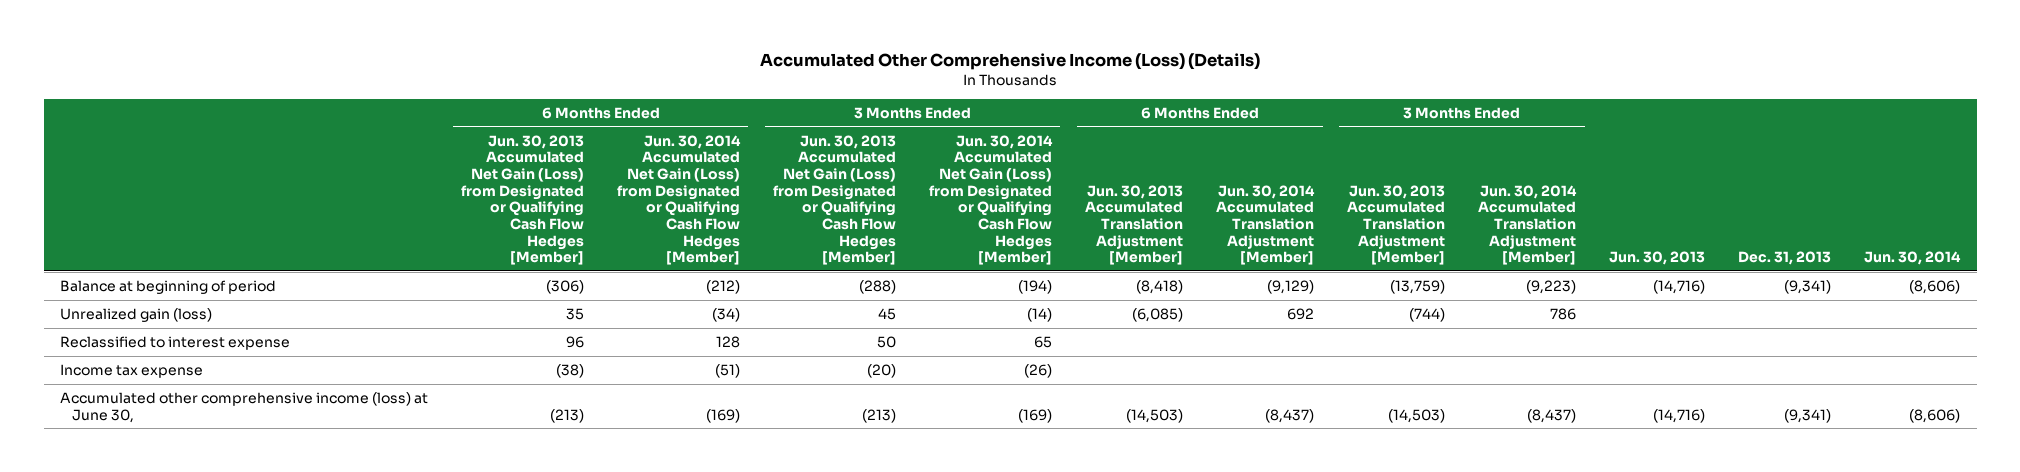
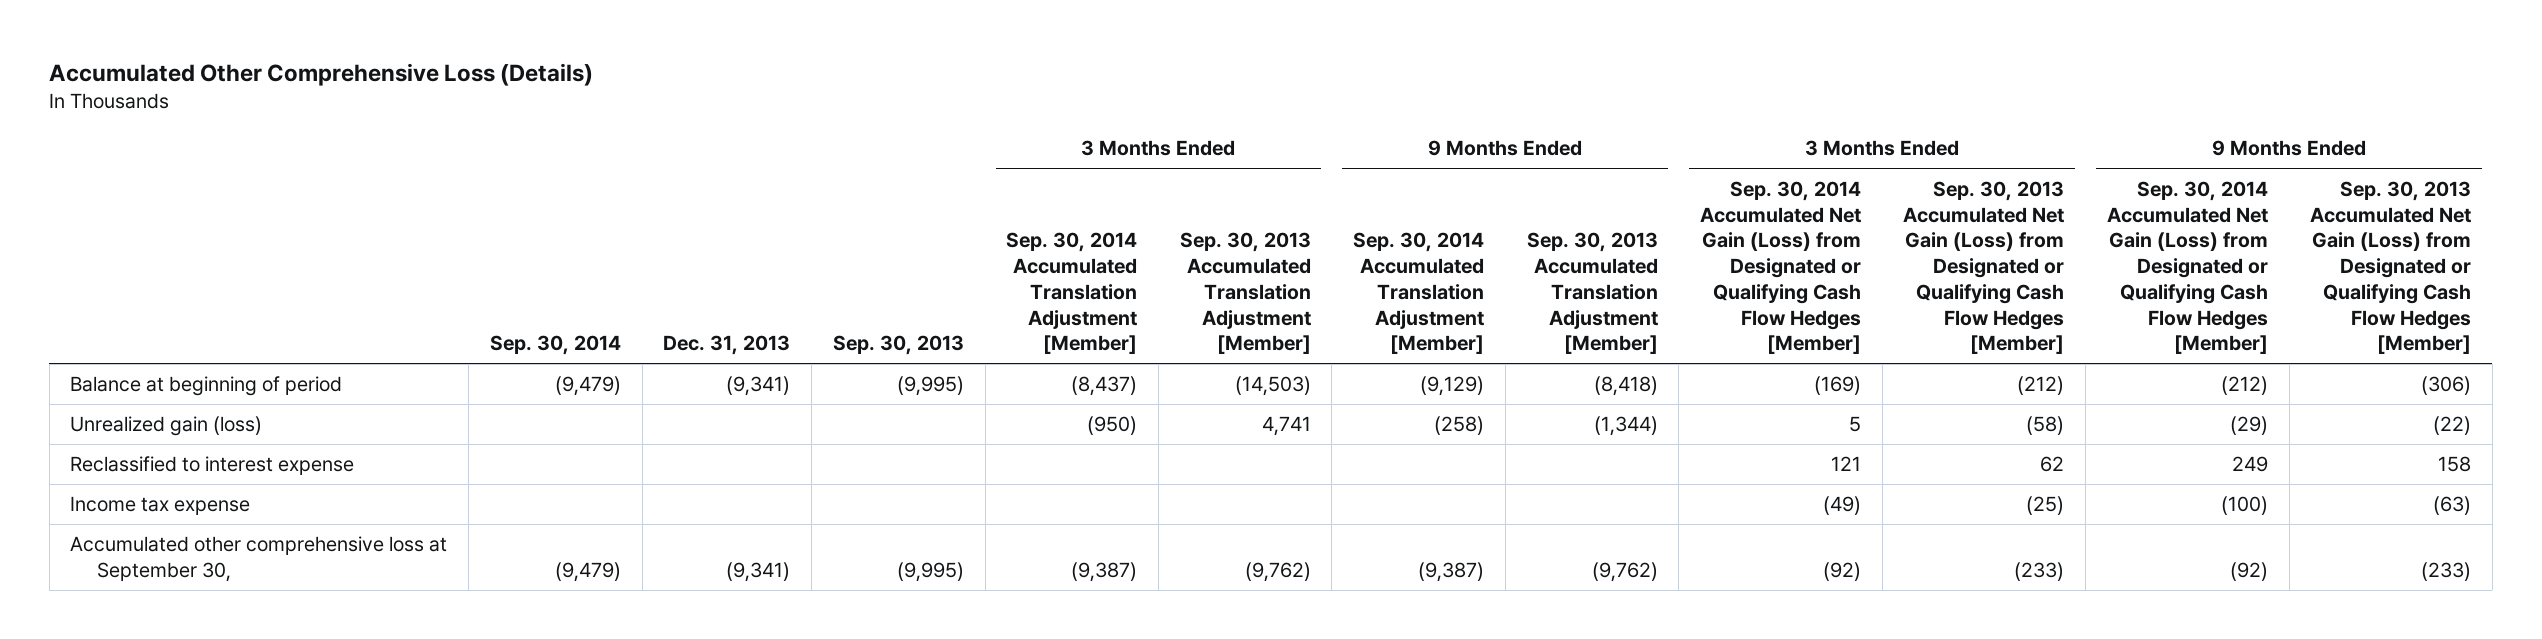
- Accumulated Other Comprehensive Income (Loss) (Details)
+ Accumulated Other Comprehensive Loss (Details)
- | 6 Months Ended Jun. 30, 2013 Accumulated Net Gain (Loss) from Designated or Qualifying Cash Flow Hedges [Member] | 6 Months Ended Jun. 30, 2014 Accumulated Net Gain (Loss) from Designated or Qualifying Cash Flow Hedges [Member] | 3 Months Ended Jun. 30, 2013 Accumulated Net Gain (Loss) from Designated or Qualifying Cash Flow Hedges [Member] | 3 Months Ended Jun. 30, 2014 Accumulated Net Gain (Loss) from Designated or Qualifying Cash Flow Hedges [Member] | 6 Months Ended Jun. 30, 2013 Accumulated Translation Adjustment [Member] | 6 Months Ended Jun. 30, 2014 Accumulated Translation Adjustment [Member] | 3 Months Ended Jun. 30, 2013 Accumulated Translation Adjustment [Member] | 3 Months Ended Jun. 30, 2014 Accumulated Translation Adjustment [Member] | Jun. 30, 2013 | Dec. 31, 2013 | Jun. 30, 2014
+ | Sep. 30, 2014 | Dec. 31, 2013 | Sep. 30, 2013 | 3 Months Ended Sep. 30, 2014 Accumulated Translation Adjustment [Member] | 3 Months Ended Sep. 30, 2013 Accumulated Translation Adjustment [Member] | 9 Months Ended Sep. 30, 2014 Accumulated Translation Adjustment [Member] | 9 Months Ended Sep. 30, 2013 Accumulated Translation Adjustment [Member] | 3 Months Ended Sep. 30, 2014 Accumulated Net Gain (Loss) from Designated or Qualifying Cash Flow Hedges [Member] | 3 Months Ended Sep. 30, 2013 Accumulated Net Gain (Loss) from Designated or Qualifying Cash Flow Hedges [Member] | 9 Months Ended Sep. 30, 2014 Accumulated Net Gain (Loss) from Designated or Qualifying Cash Flow Hedges [Member] | 9 Months Ended Sep. 30, 2013 Accumulated Net Gain (Loss) from Designated or Qualifying Cash Flow Hedges [Member]
- Accumulated other comprehensive income (loss) at June 30, | (213) | (169) | (213) | (169) | (14,503) | (8,437) | (14,503) | (8,437) | (14,716) | (9,341) | (8,606)
+ Accumulated other comprehensive loss at September 30, | (9,479) | (9,341) | (9,995) | (9,387) | (9,762) | (9,387) | (9,762) | (92) | (233) | (92) | (233)

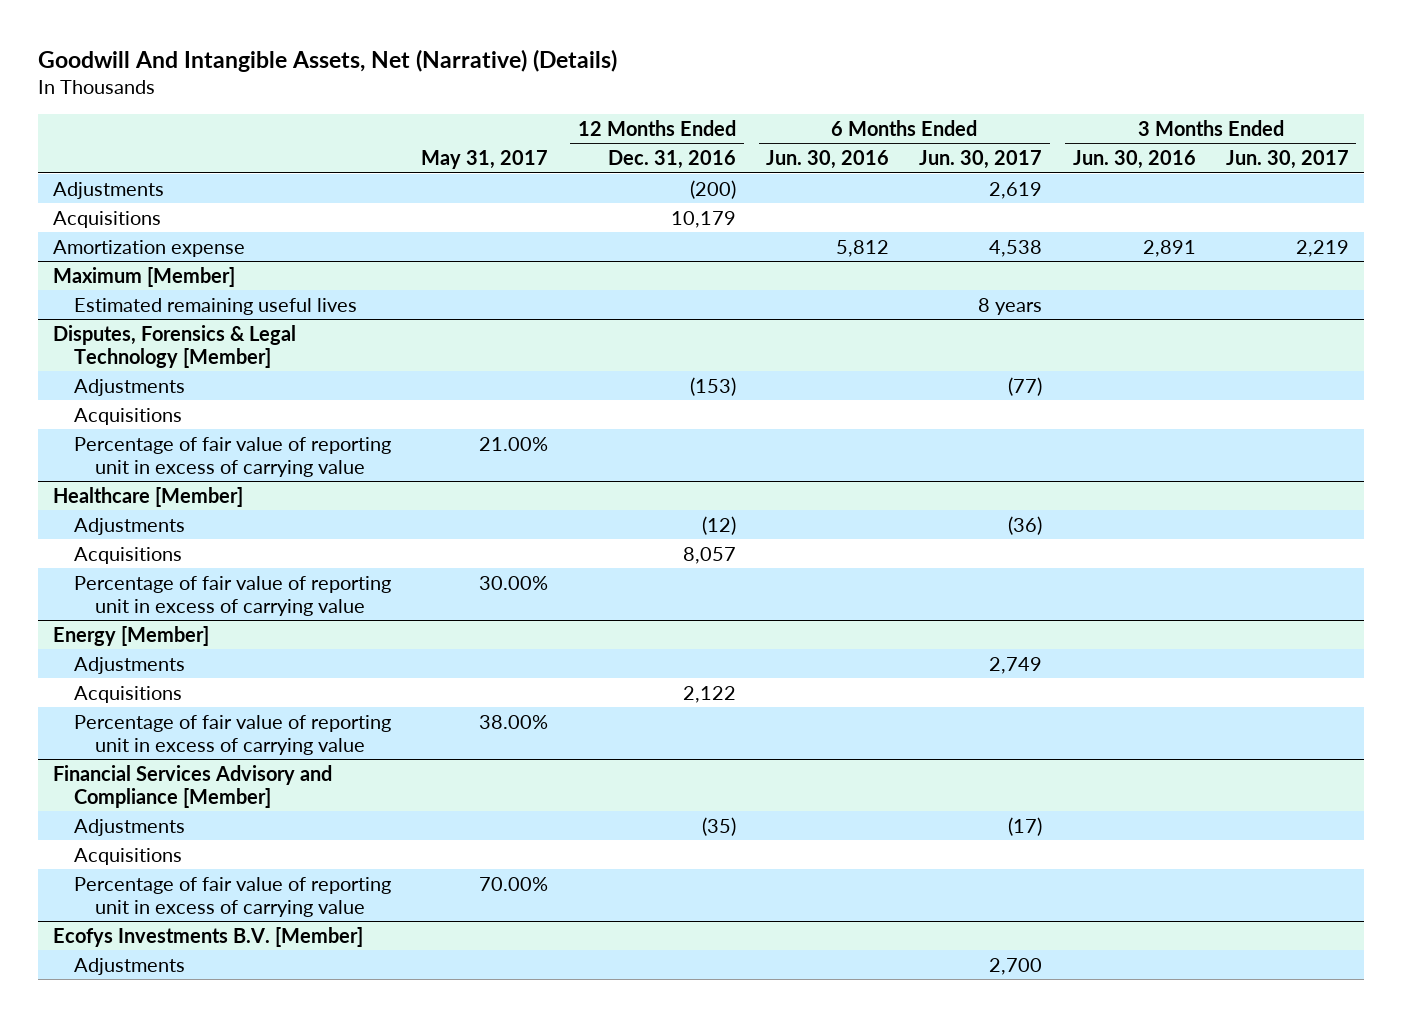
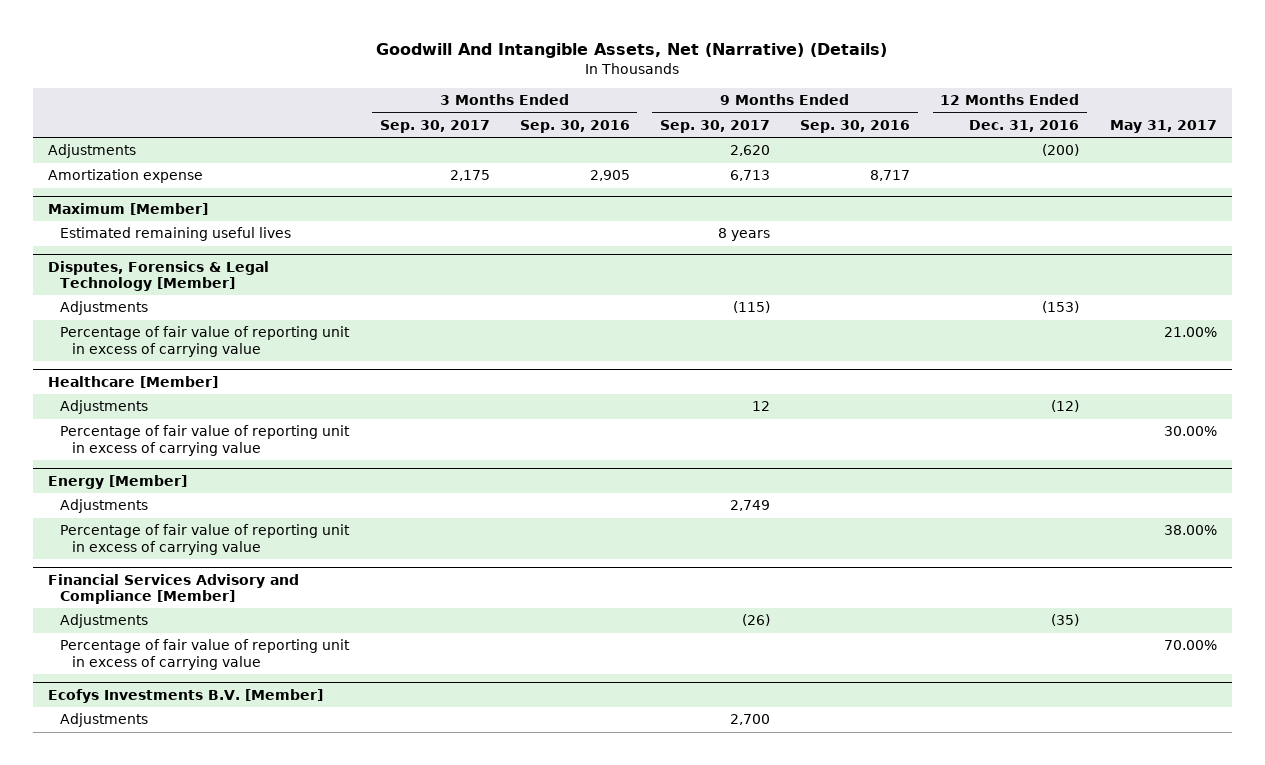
- | May 31, 2017 | 12 Months Ended Dec. 31, 2016 | 6 Months Ended Jun. 30, 2016 | 6 Months Ended Jun. 30, 2017 | 3 Months Ended Jun. 30, 2016 | 3 Months Ended Jun. 30, 2017
+ | 3 Months Ended Sep. 30, 2017 | 3 Months Ended Sep. 30, 2016 | 9 Months Ended Sep. 30, 2017 | 9 Months Ended Sep. 30, 2016 | 12 Months Ended Dec. 31, 2016 | May 31, 2017
- Acquisitions | | 10,179 | | | |
@ Disputes, Forensics & Legal Technology [Member]
- Acquisitions
@ Healthcare [Member]
- Acquisitions | | 8,057 | | | |
@ Energy [Member]
- Acquisitions | | 2,122 | | | |
@ Financial Services Advisory and Compliance [Member]
- Acquisitions

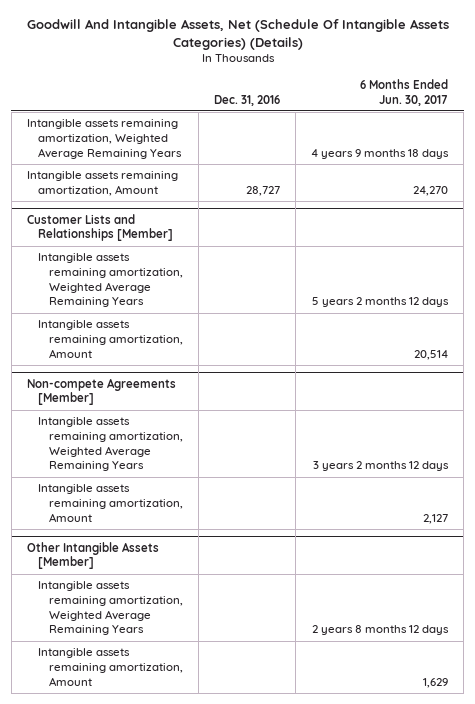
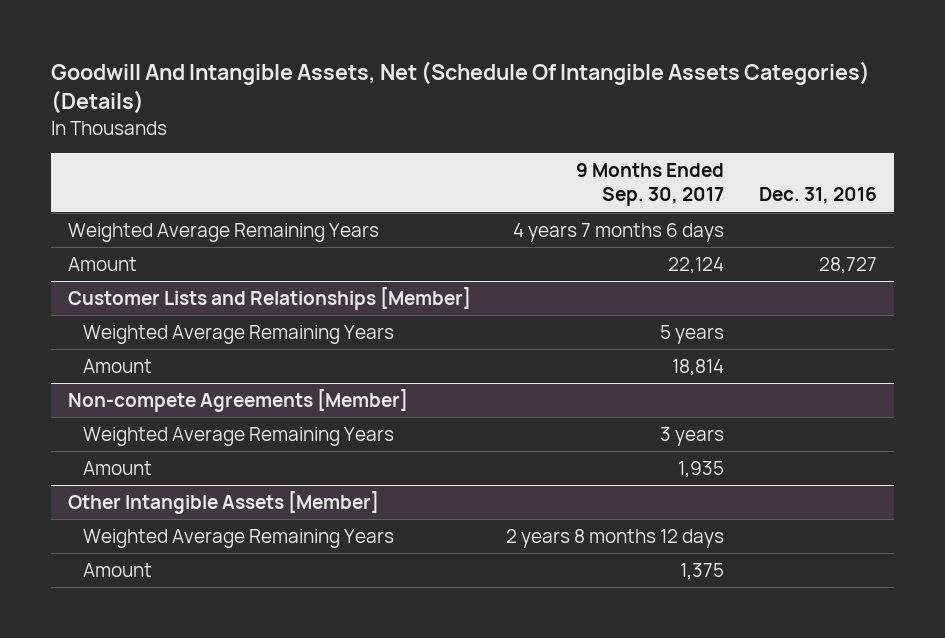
- | Dec. 31, 2016 | 6 Months Ended Jun. 30, 2017
+ | 9 Months Ended Sep. 30, 2017 | Dec. 31, 2016
- Intangible assets remaining amortization, Weighted Average Remaining Years | | 4 years 9 months 18 days
- Intangible assets remaining amortization, Amount | 28,727 | 24,270
+ Weighted Average Remaining Years | 4 years 7 months 6 days |
+ Amount | 22,124 | 28,727
@ Customer Lists and Relationships [Member]
- Intangible assets remaining amortization, Weighted Average Remaining Years | | 5 years 2 months 12 days
- Intangible assets remaining amortization, Amount | | 20,514
+ Weighted Average Remaining Years | 5 years |
+ Amount | 18,814 |
@ Non-compete Agreements [Member]
- Intangible assets remaining amortization, Weighted Average Remaining Years | | 3 years 2 months 12 days
- Intangible assets remaining amortization, Amount | | 2,127
+ Weighted Average Remaining Years | 3 years |
+ Amount | 1,935 |
@ Other Intangible Assets [Member]
- Intangible assets remaining amortization, Weighted Average Remaining Years | | 2 years 8 months 12 days
- Intangible assets remaining amortization, Amount | | 1,629
+ Weighted Average Remaining Years | 2 years 8 months 12 days |
+ Amount | 1,375 |

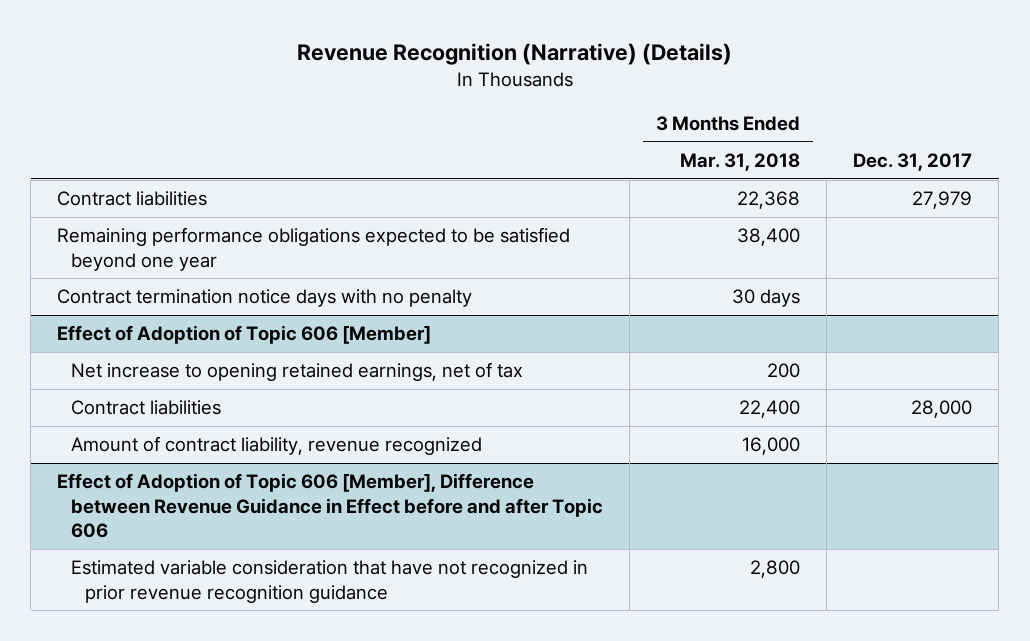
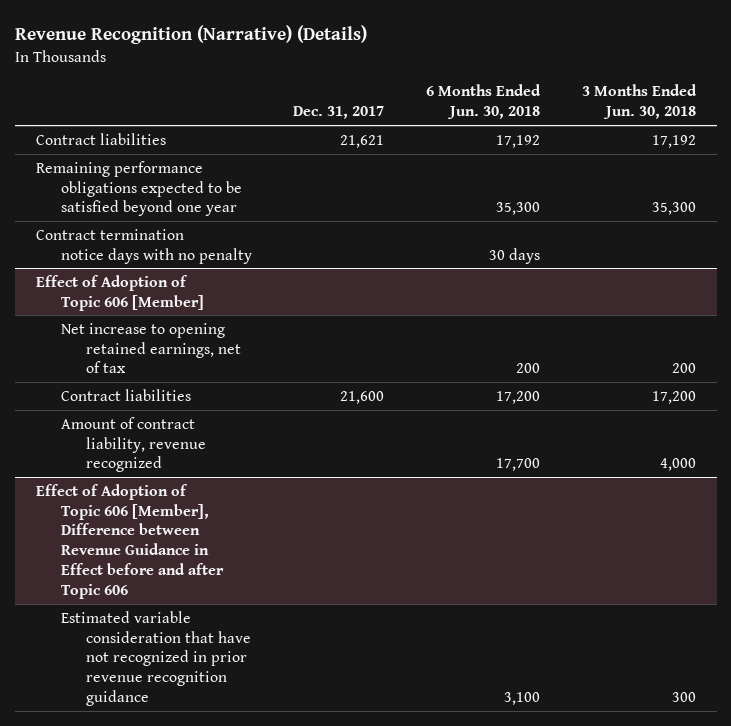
- | 3 Months Ended Mar. 31, 2018 | Dec. 31, 2017
+ | Dec. 31, 2017 | 6 Months Ended Jun. 30, 2018 | 3 Months Ended Jun. 30, 2018
- Contract liabilities | 22,368 | 27,979
+ Contract liabilities | 21,621 | 17,192 | 17,192
@ Effect of Adoption of Topic 606 [Member]
- Contract liabilities | 22,400 | 28,000
+ Contract liabilities | 21,600 | 17,200 | 17,200

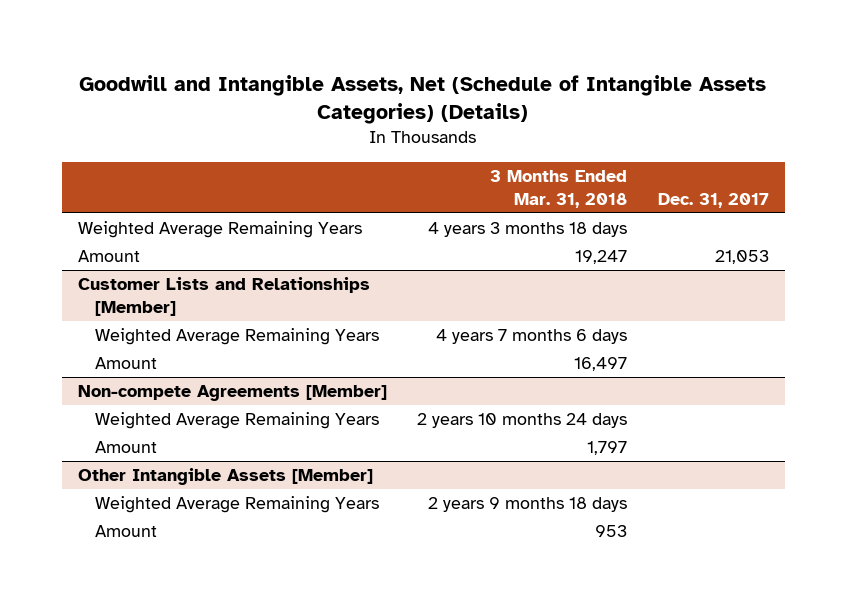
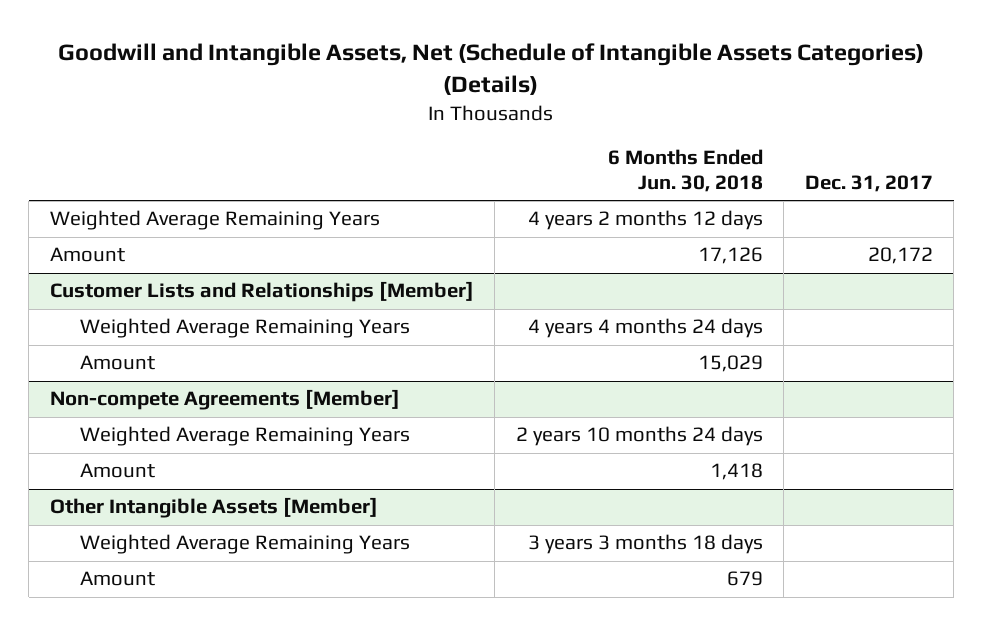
- | 3 Months Ended Mar. 31, 2018 | Dec. 31, 2017
+ | 6 Months Ended Jun. 30, 2018 | Dec. 31, 2017
- Amount | 19,247 | 21,053
+ Amount | 17,126 | 20,172

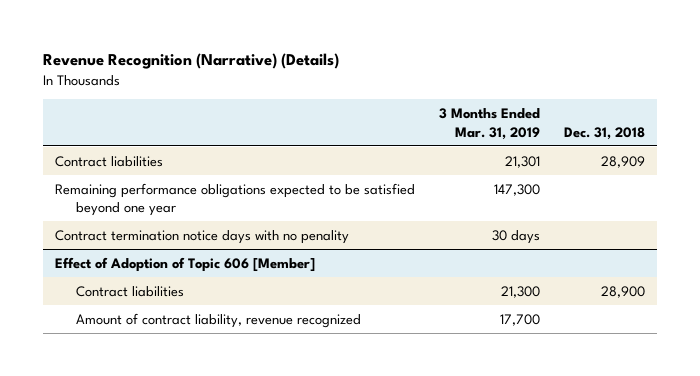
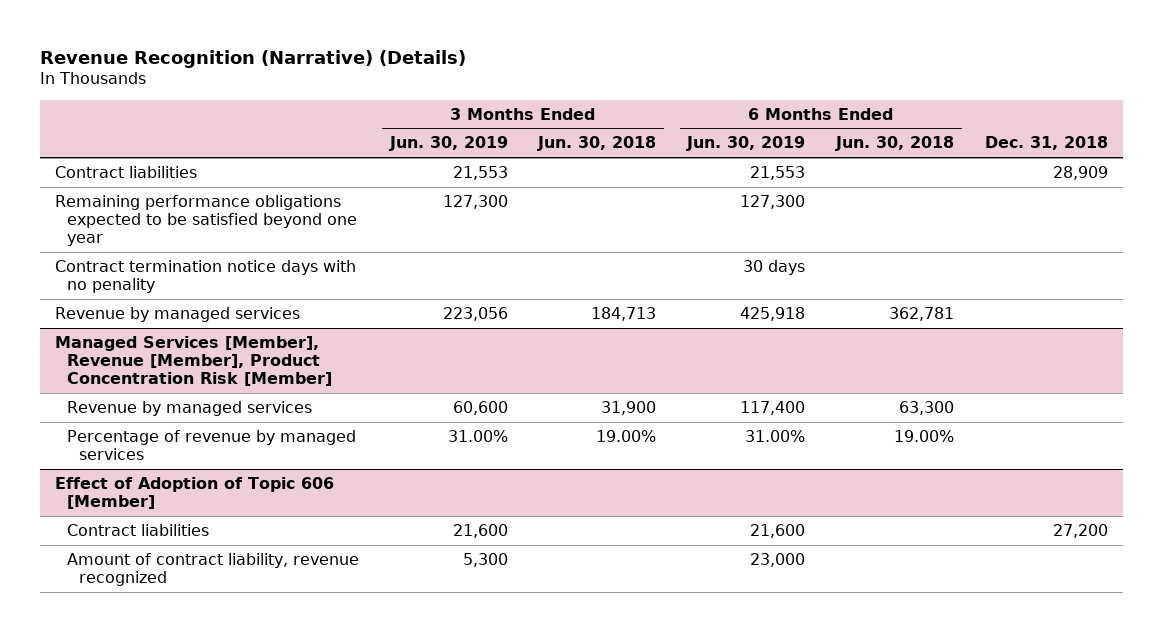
- | 3 Months Ended Mar. 31, 2019 | Dec. 31, 2018
+ | 3 Months Ended Jun. 30, 2019 | 3 Months Ended Jun. 30, 2018 | 6 Months Ended Jun. 30, 2019 | 6 Months Ended Jun. 30, 2018 | Dec. 31, 2018
+ Revenue by managed services | 223,056 | 184,713 | 425,918 | 362,781 |
+ Managed Services [Member], Revenue [Member], Product Concentration Risk [Member]
+ Revenue by managed services | 60,600 | 31,900 | 117,400 | 63,300 |
+ Percentage of revenue by managed services | 31.00% | 19.00% | 31.00% | 19.00% |
@ Effect of Adoption of Topic 606 [Member]
- Contract liabilities | 21,300 | 28,900
+ Contract liabilities | 21,600 | | 21,600 | | 27,200

